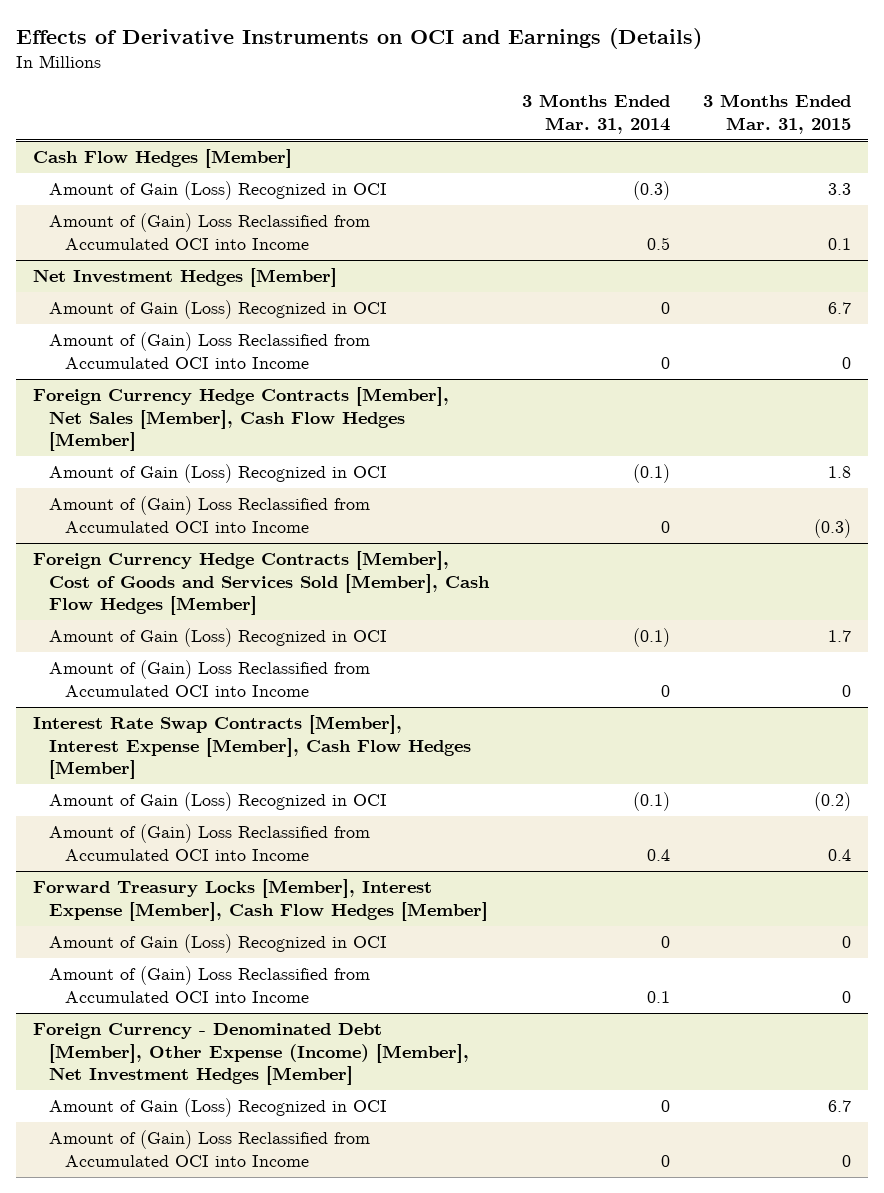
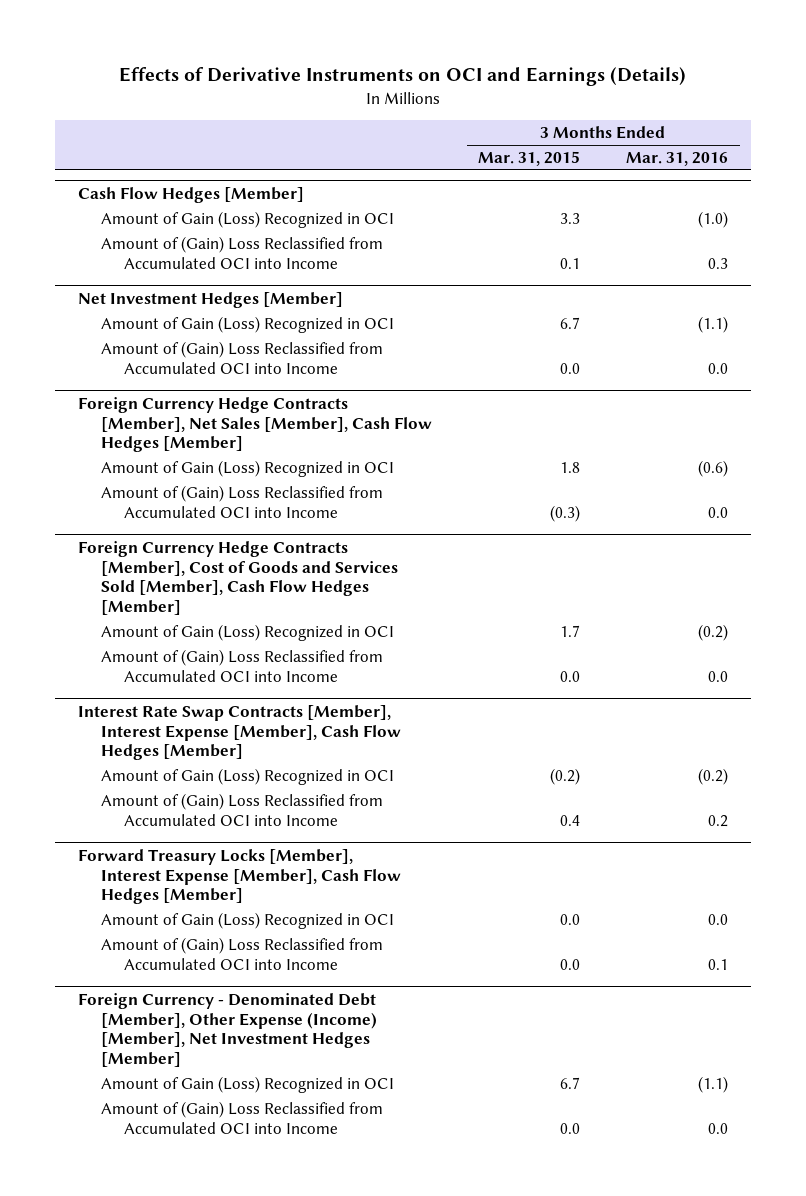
- | 3 Months Ended Mar. 31, 2014 | 3 Months Ended Mar. 31, 2015
+ | 3 Months Ended Mar. 31, 2015 | 3 Months Ended Mar. 31, 2016
@ Net Investment Hedges [Member]
- Amount of (Gain) Loss Reclassified from Accumulated OCI into Income | 0 | 0
+ Amount of (Gain) Loss Reclassified from Accumulated OCI into Income | 0.0 | 0.0
@ Foreign Currency Hedge Contracts [Member], Cost of Goods and Services Sold [Member], Cash Flow Hedges [Member]
- Amount of (Gain) Loss Reclassified from Accumulated OCI into Income | 0 | 0
+ Amount of (Gain) Loss Reclassified from Accumulated OCI into Income | 0.0 | 0.0
@ Forward Treasury Locks [Member], Interest Expense [Member], Cash Flow Hedges [Member]
- Amount of Gain (Loss) Recognized in OCI | 0 | 0
- Amount of (Gain) Loss Reclassified from Accumulated OCI into Income | 0.1 | 0
+ Amount of Gain (Loss) Recognized in OCI | 0.0 | 0.0
+ Amount of (Gain) Loss Reclassified from Accumulated OCI into Income | 0.0 | 0.1
@ Foreign Currency - Denominated Debt [Member], Other Expense (Income) [Member], Net Investment Hedges [Member]
- Amount of (Gain) Loss Reclassified from Accumulated OCI into Income | 0 | 0
+ Amount of (Gain) Loss Reclassified from Accumulated OCI into Income | 0.0 | 0.0

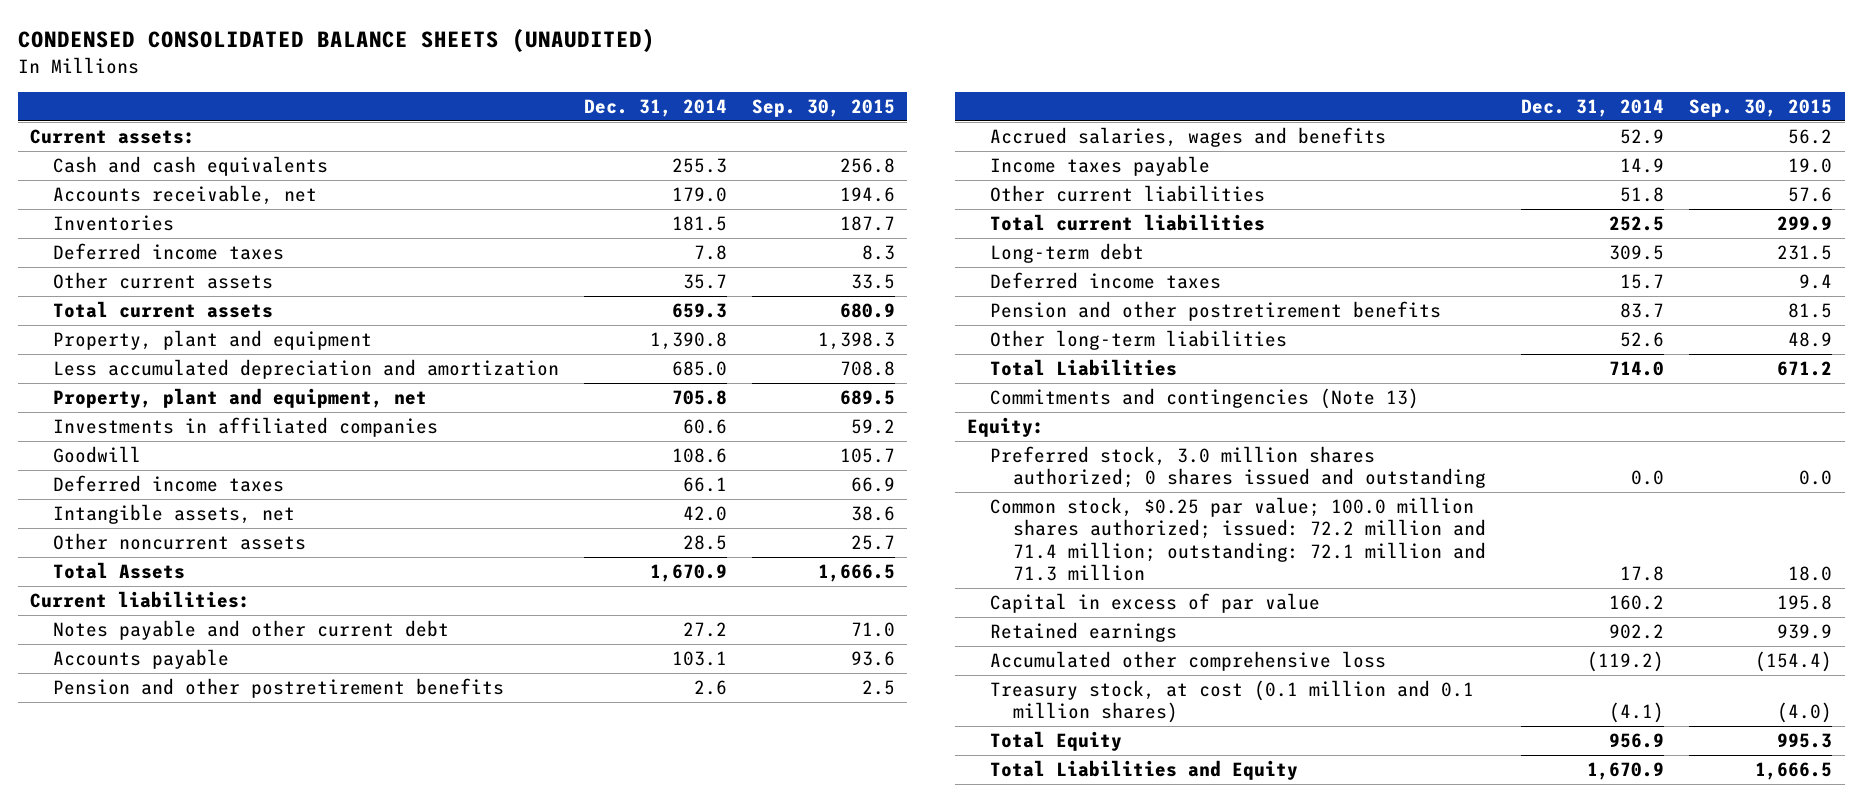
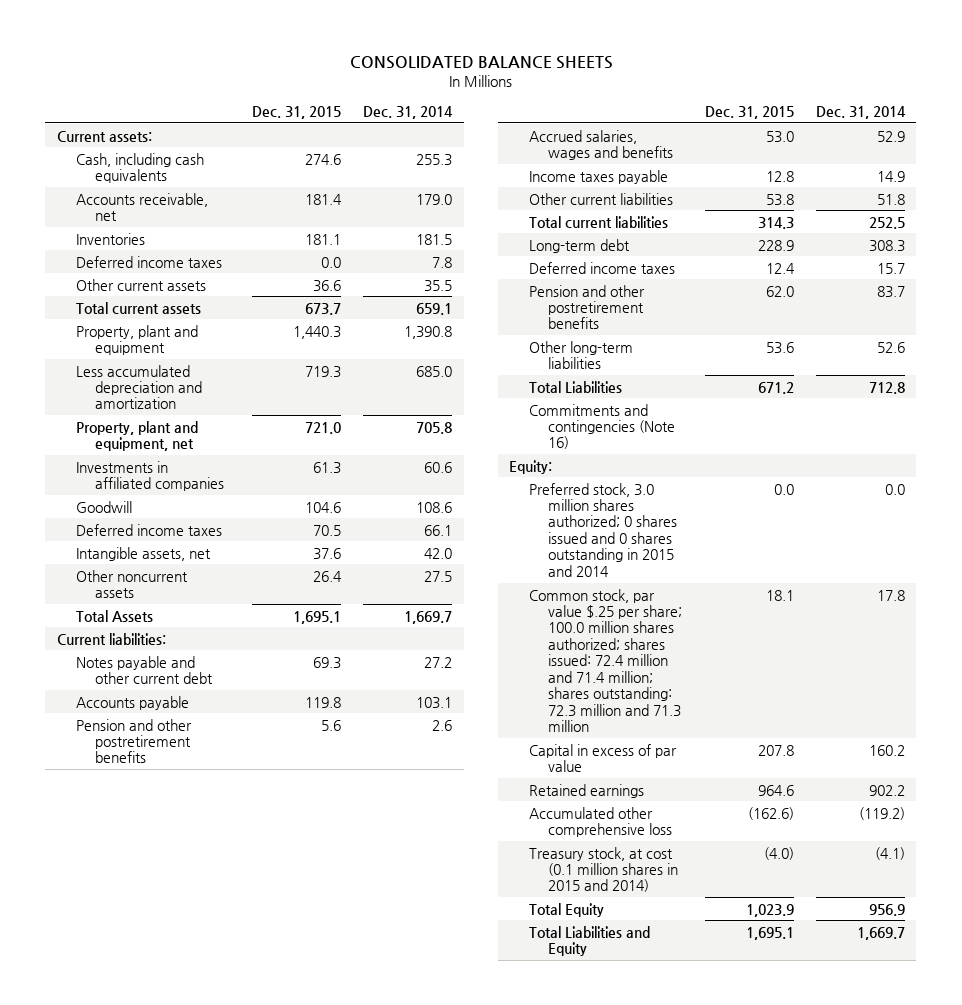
- CONDENSED CONSOLIDATED BALANCE SHEETS (UNAUDITED)
+ CONSOLIDATED BALANCE SHEETS
- | Dec. 31, 2014 | Sep. 30, 2015
+ | Dec. 31, 2015 | Dec. 31, 2014
- Cash and cash equivalents | 255.3 | 256.8
+ Cash, including cash equivalents | 274.6 | 255.3
- Other current assets | 35.7 | 33.5
- Total current assets | 659.3 | 680.9
+ Other current assets | 36.6 | 35.5
+ Total current assets | 673.7 | 659.1
- Other noncurrent assets | 28.5 | 25.7
- Total Assets | 1,670.9 | 1,666.5
+ Other noncurrent assets | 26.4 | 27.5
+ Total Assets | 1,695.1 | 1,669.7
- Long-term debt | 309.5 | 231.5
+ Long-term debt | 228.9 | 308.3
- Total Liabilities | 714.0 | 671.2
- Commitments and contingencies (Note 13)
+ Total Liabilities | 671.2 | 712.8
+ Commitments and contingencies (Note 16)
- Preferred stock, 3.0 million shares authorized; 0 shares issued and outstanding | 0.0 | 0.0
- Common stock, $0.25 par value; 100.0 million shares authorized; issued: 72.2 million and 71.4 million; outstanding: 72.1 million and 71.3 million | 17.8 | 18.0
+ Preferred stock, 3.0 million shares authorized; 0 shares issued and 0 shares outstanding in 2015 and 2014 | 0.0 | 0.0
+ Common stock, par value $.25 per share; 100.0 million shares authorized; shares issued: 72.4 million and 71.4 million; shares outstanding: 72.3 million and 71.3 million | 18.1 | 17.8
- Treasury stock, at cost (0.1 million and 0.1 million shares) | (4.1) | (4.0)
+ Treasury stock, at cost (0.1 million shares in 2015 and 2014) | (4.0) | (4.1)
- Total Liabilities and Equity | 1,670.9 | 1,666.5
+ Total Liabilities and Equity | 1,695.1 | 1,669.7

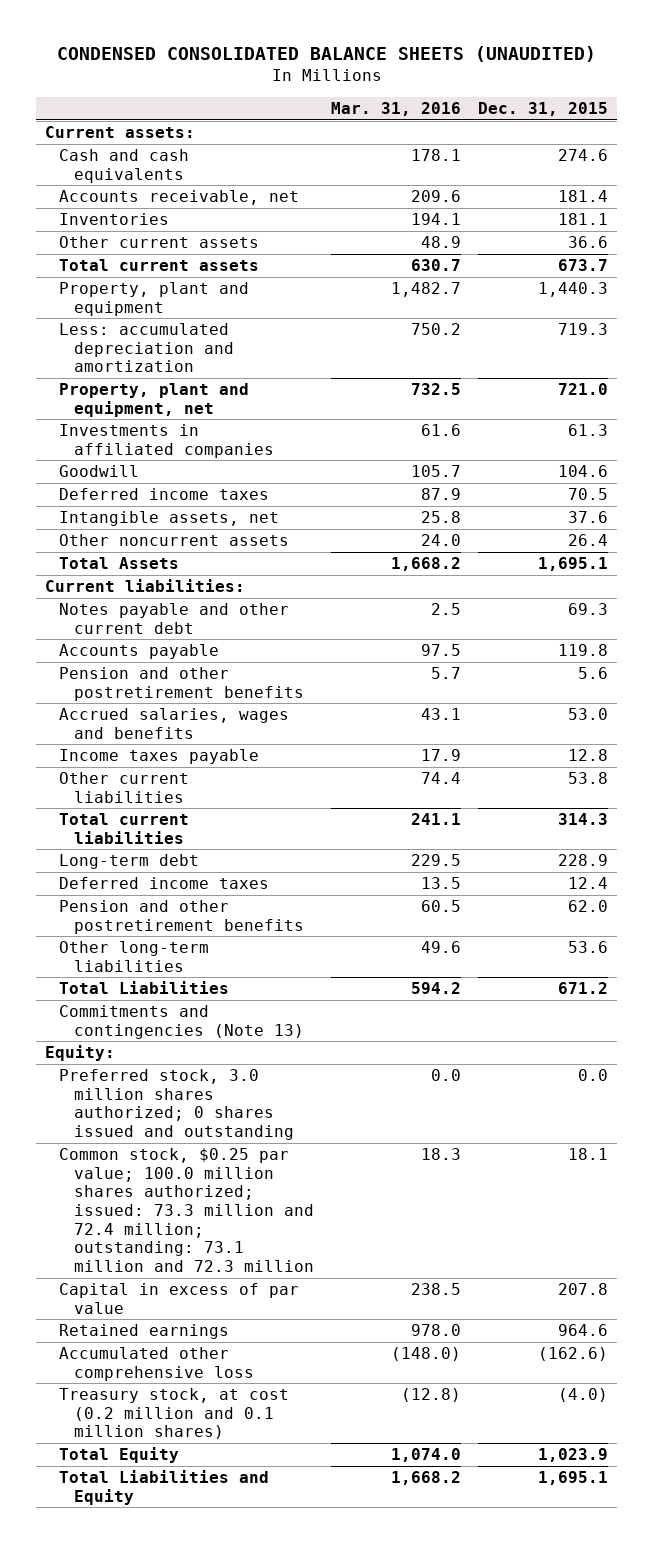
- CONSOLIDATED BALANCE SHEETS
+ CONDENSED CONSOLIDATED BALANCE SHEETS (UNAUDITED)
- | Dec. 31, 2015 | Dec. 31, 2014
+ | Mar. 31, 2016 | Dec. 31, 2015
- Cash, including cash equivalents | 274.6 | 255.3
+ Cash and cash equivalents | 178.1 | 274.6
- Deferred income taxes | 0.0 | 7.8
- Less accumulated depreciation and amortization | 719.3 | 685.0
+ Less: accumulated depreciation and amortization | 750.2 | 719.3
- Commitments and contingencies (Note 16)
+ Commitments and contingencies (Note 13)
- Preferred stock, 3.0 million shares authorized; 0 shares issued and 0 shares outstanding in 2015 and 2014 | 0.0 | 0.0
- Common stock, par value $.25 per share; 100.0 million shares authorized; shares issued: 72.4 million and 71.4 million; shares outstanding: 72.3 million and 71.3 million | 18.1 | 17.8
+ Preferred stock, 3.0 million shares authorized; 0 shares issued and outstanding | 0.0 | 0.0
+ Common stock, $0.25 par value; 100.0 million shares authorized; issued: 73.3 million and 72.4 million; outstanding: 73.1 million and 72.3 million | 18.3 | 18.1
- Treasury stock, at cost (0.1 million shares in 2015 and 2014) | (4.0) | (4.1)
+ Treasury stock, at cost (0.2 million and 0.1 million shares) | (12.8) | (4.0)

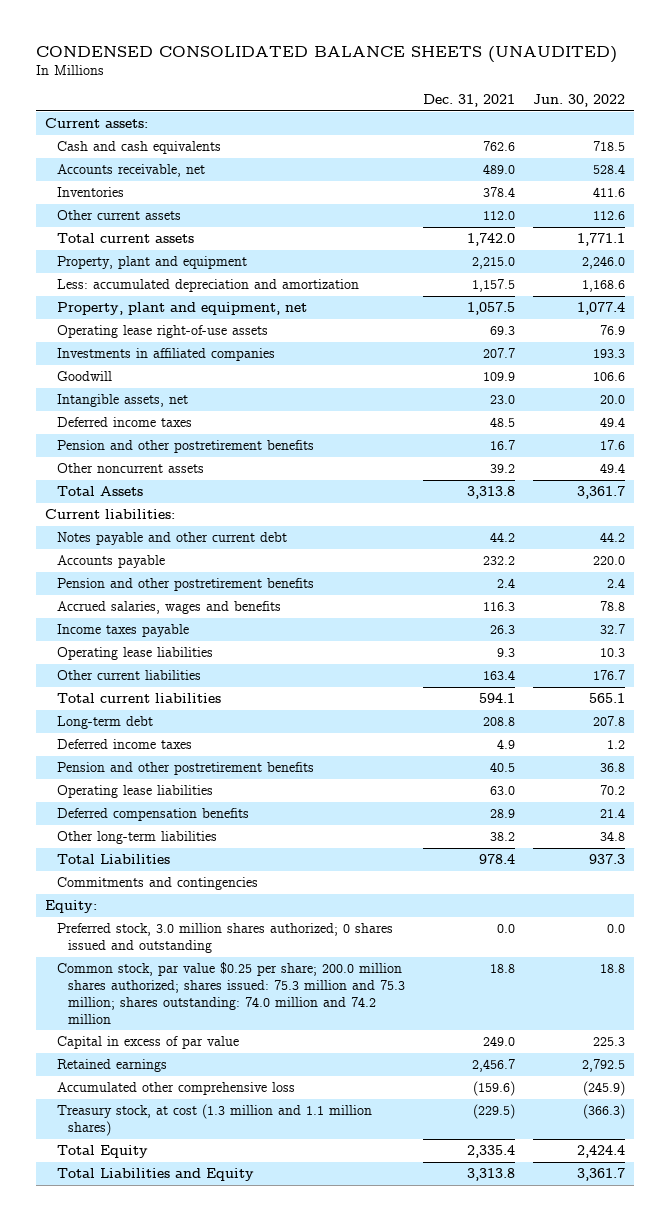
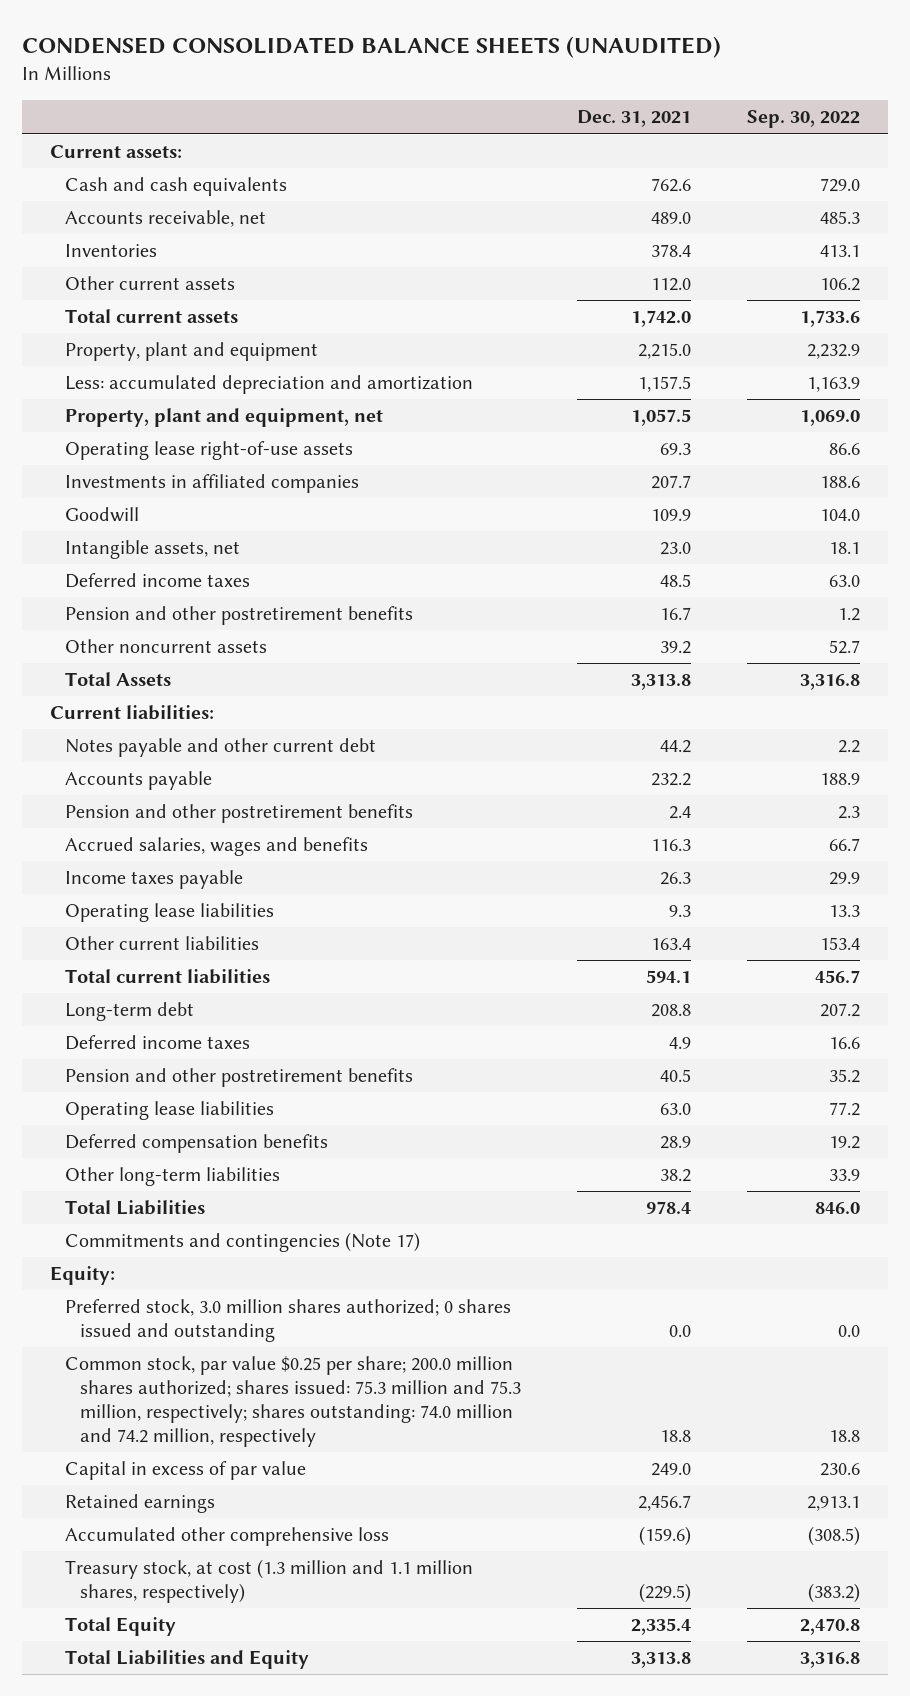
- | Dec. 31, 2021 | Jun. 30, 2022
+ | Dec. 31, 2021 | Sep. 30, 2022
- Commitments and contingencies
+ Commitments and contingencies (Note 17)
- Common stock, par value $0.25 per share; 200.0 million shares authorized; shares issued: 75.3 million and 75.3 million; shares outstanding: 74.0 million and 74.2 million | 18.8 | 18.8
+ Common stock, par value $0.25 per share; 200.0 million shares authorized; shares issued: 75.3 million and 75.3 million, respectively; shares outstanding: 74.0 million and 74.2 million, respectively | 18.8 | 18.8
- Treasury stock, at cost (1.3 million and 1.1 million shares) | (229.5) | (366.3)
+ Treasury stock, at cost (1.3 million and 1.1 million shares, respectively) | (229.5) | (383.2)

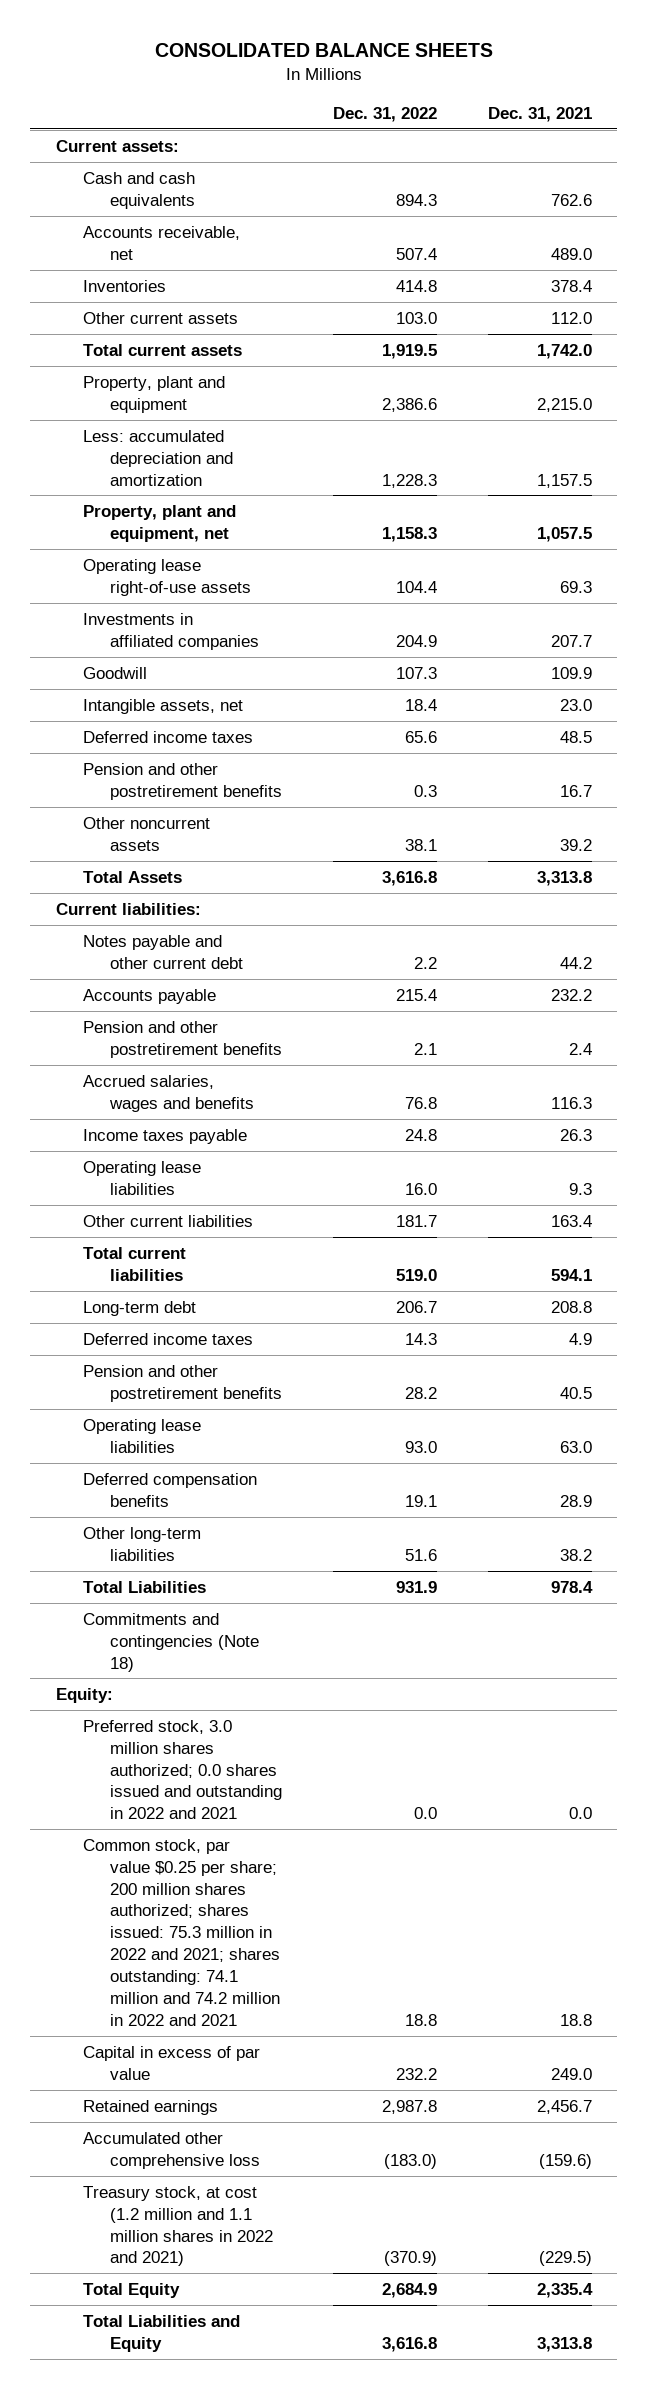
- CONDENSED CONSOLIDATED BALANCE SHEETS (UNAUDITED)
+ CONSOLIDATED BALANCE SHEETS
- | Dec. 31, 2021 | Sep. 30, 2022
+ | Dec. 31, 2022 | Dec. 31, 2021
- Commitments and contingencies (Note 17)
+ Commitments and contingencies (Note 18)
- Preferred stock, 3.0 million shares authorized; 0 shares issued and outstanding | 0.0 | 0.0
- Common stock, par value $0.25 per share; 200.0 million shares authorized; shares issued: 75.3 million and 75.3 million, respectively; shares outstanding: 74.0 million and 74.2 million, respectively | 18.8 | 18.8
+ Preferred stock, 3.0 million shares authorized; 0.0 shares issued and outstanding in 2022 and 2021 | 0.0 | 0.0
+ Common stock, par value $0.25 per share; 200 million shares authorized; shares issued: 75.3 million in 2022 and 2021; shares outstanding: 74.1 million and 74.2 million in 2022 and 2021 | 18.8 | 18.8
- Treasury stock, at cost (1.3 million and 1.1 million shares, respectively) | (229.5) | (383.2)
+ Treasury stock, at cost (1.2 million and 1.1 million shares in 2022 and 2021) | (370.9) | (229.5)

